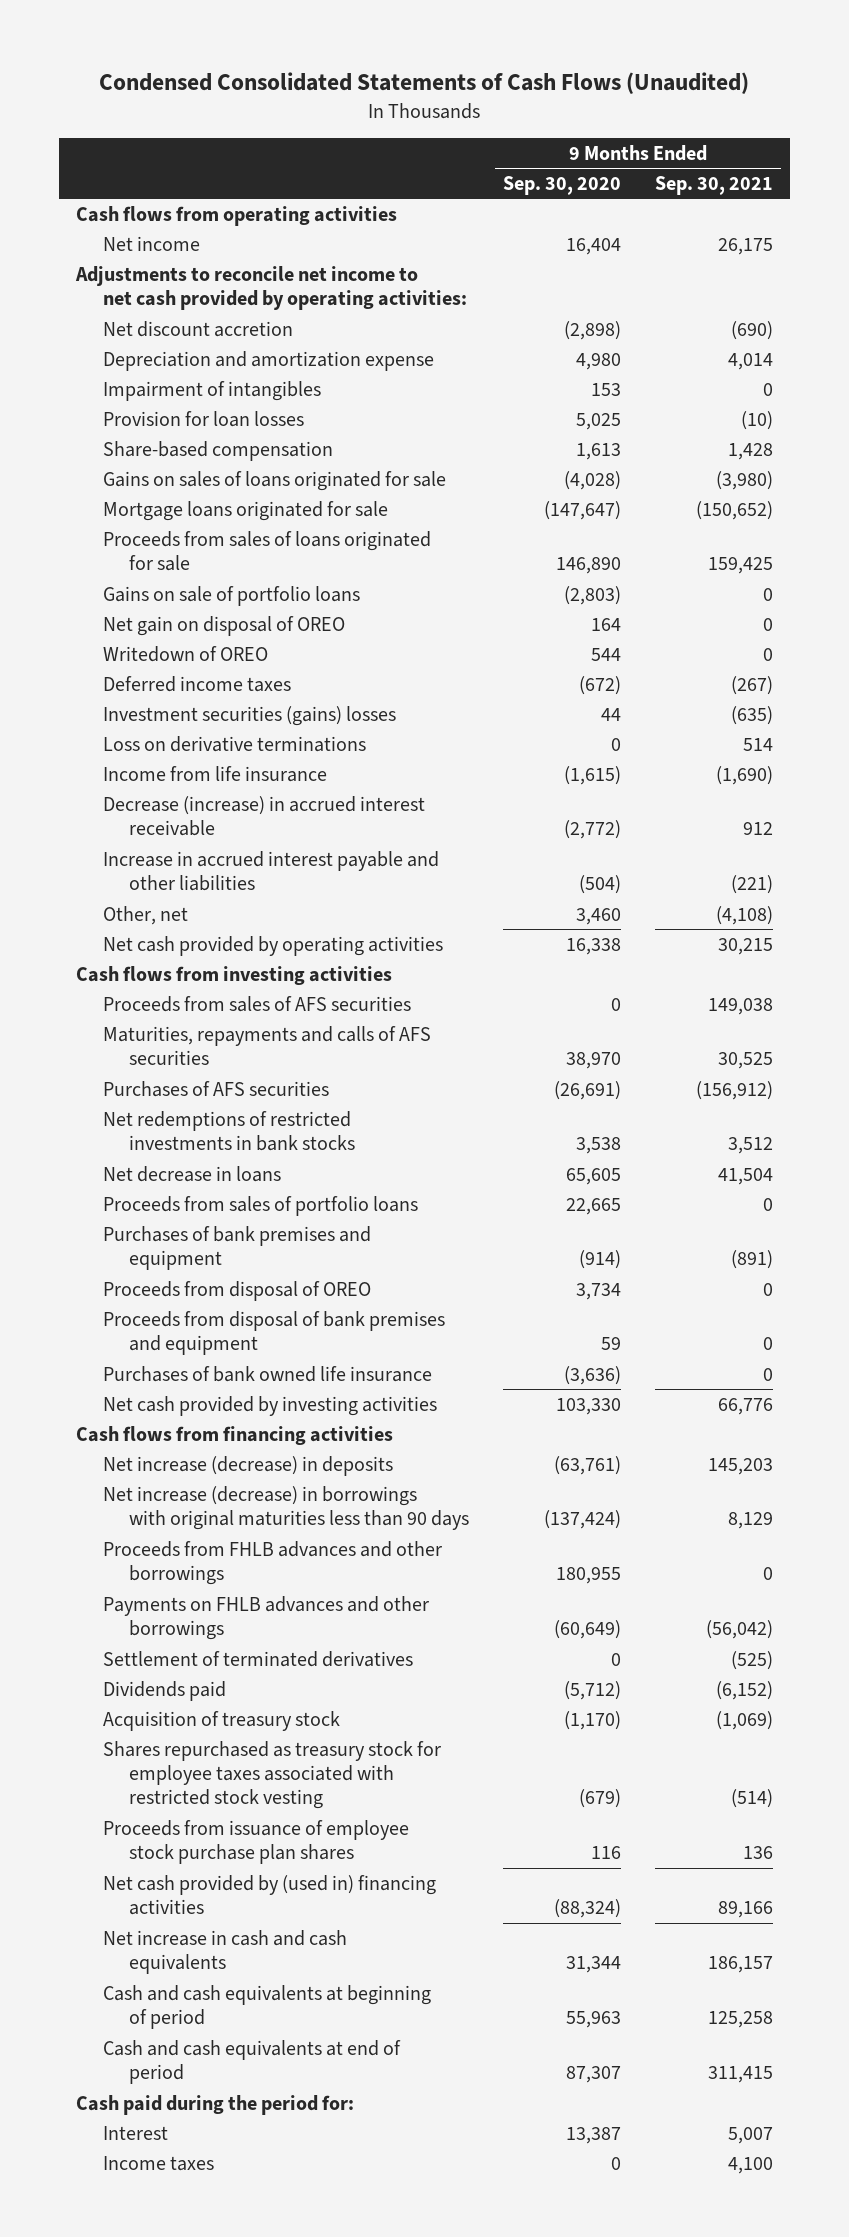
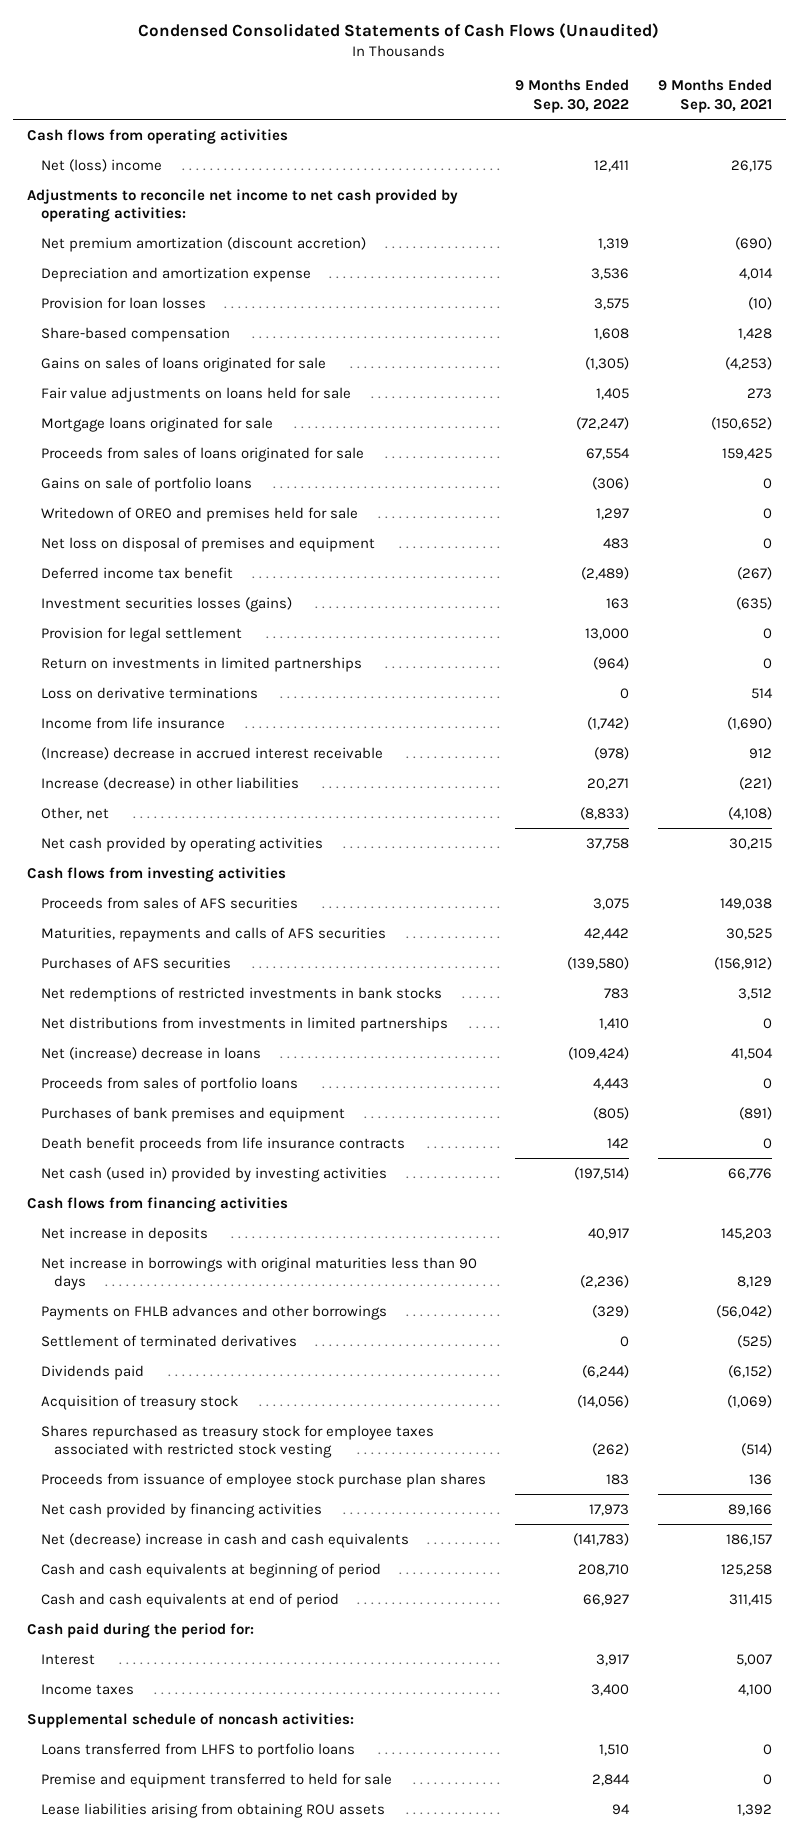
- | 9 Months Ended Sep. 30, 2020 | 9 Months Ended Sep. 30, 2021
+ | 9 Months Ended Sep. 30, 2022 | 9 Months Ended Sep. 30, 2021
- Net income | 16,404 | 26,175
+ Net (loss) income | 12,411 | 26,175
- Net discount accretion | (2,898) | (690)
+ Net premium amortization (discount accretion) | 1,319 | (690)
- Impairment of intangibles | 153 | 0
- Gains on sales of loans originated for sale | (4,028) | (3,980)
+ Gains on sales of loans originated for sale | (1,305) | (4,253)
+ Fair value adjustments on loans held for sale | 1,405 | 273
- Net gain on disposal of OREO | 164 | 0
- Writedown of OREO | 544 | 0
- Deferred income taxes | (672) | (267)
- Investment securities (gains) losses | 44 | (635)
+ Writedown of OREO and premises held for sale | 1,297 | 0
+ Net loss on disposal of premises and equipment | 483 | 0
+ Deferred income tax benefit | (2,489) | (267)
+ Investment securities losses (gains) | 163 | (635)
+ Provision for legal settlement | 13,000 | 0
+ Return on investments in limited partnerships | (964) | 0
- Decrease (increase) in accrued interest receivable | (2,772) | 912
- Increase in accrued interest payable and other liabilities | (504) | (221)
+ (Increase) decrease in accrued interest receivable | (978) | 912
+ Increase (decrease) in other liabilities | 20,271 | (221)
- Net decrease in loans | 65,605 | 41,504
+ Net distributions from investments in limited partnerships | 1,410 | 0
+ Net (increase) decrease in loans | (109,424) | 41,504
- Proceeds from disposal of OREO | 3,734 | 0
- Proceeds from disposal of bank premises and equipment | 59 | 0
- Purchases of bank owned life insurance | (3,636) | 0
- Net cash provided by investing activities | 103,330 | 66,776
+ Death benefit proceeds from life insurance contracts | 142 | 0
+ Net cash (used in) provided by investing activities | (197,514) | 66,776
- Net increase (decrease) in deposits | (63,761) | 145,203
- Net increase (decrease) in borrowings with original maturities less than 90 days | (137,424) | 8,129
- Proceeds from FHLB advances and other borrowings | 180,955 | 0
+ Net increase in deposits | 40,917 | 145,203
+ Net increase in borrowings with original maturities less than 90 days | (2,236) | 8,129
- Net cash provided by (used in) financing activities | (88,324) | 89,166
- Net increase in cash and cash equivalents | 31,344 | 186,157
+ Net cash provided by financing activities | 17,973 | 89,166
+ Net (decrease) increase in cash and cash equivalents | (141,783) | 186,157
+ Supplemental schedule of noncash activities:
+ Loans transferred from LHFS to portfolio loans | 1,510 | 0
+ Premise and equipment transferred to held for sale | 2,844 | 0
+ Lease liabilities arising from obtaining ROU assets | 94 | 1,392

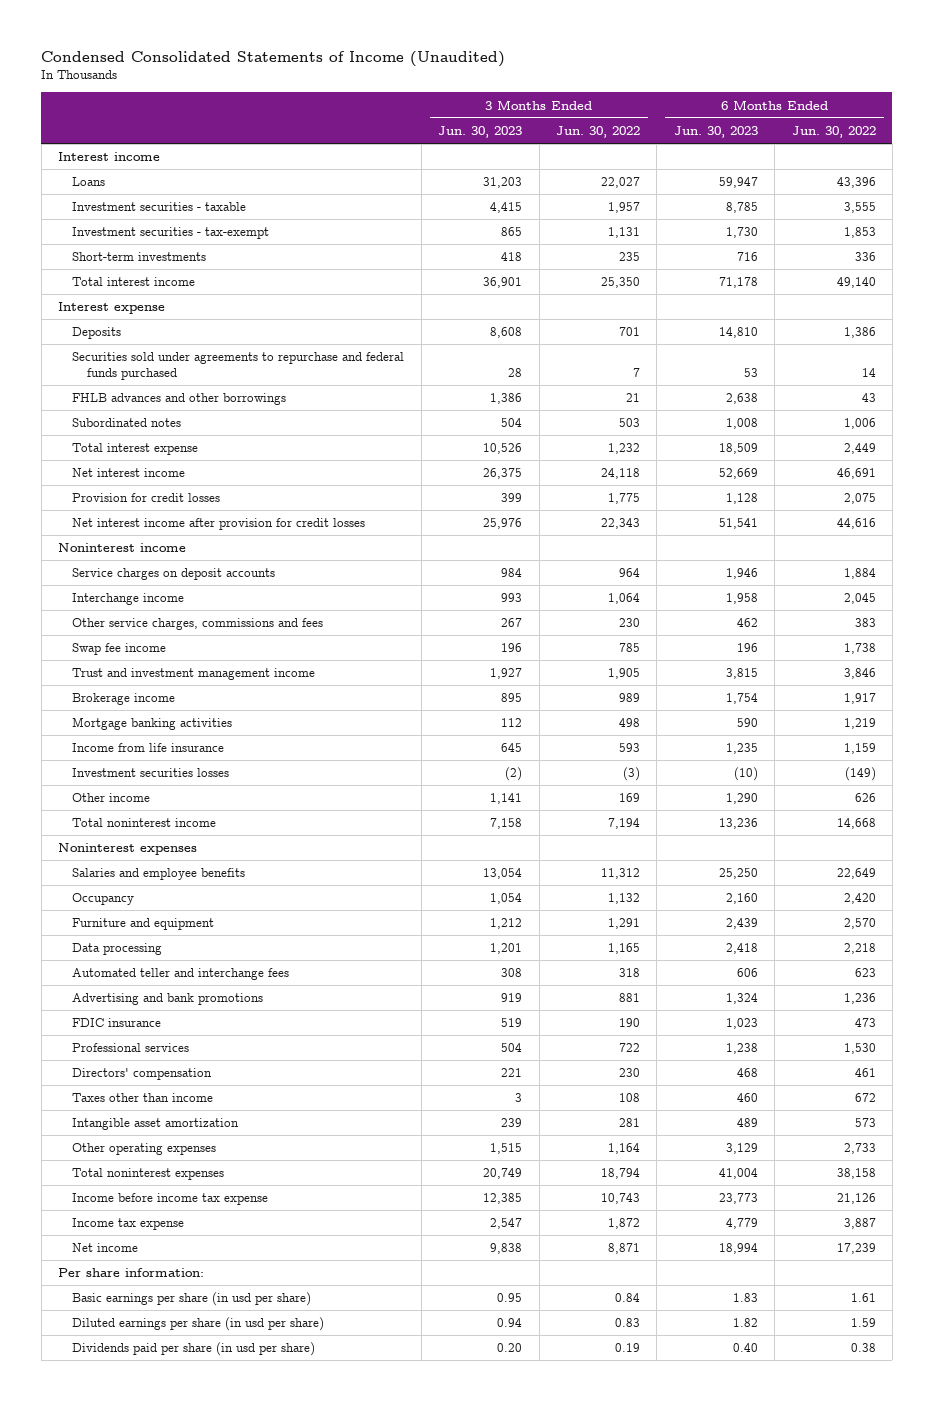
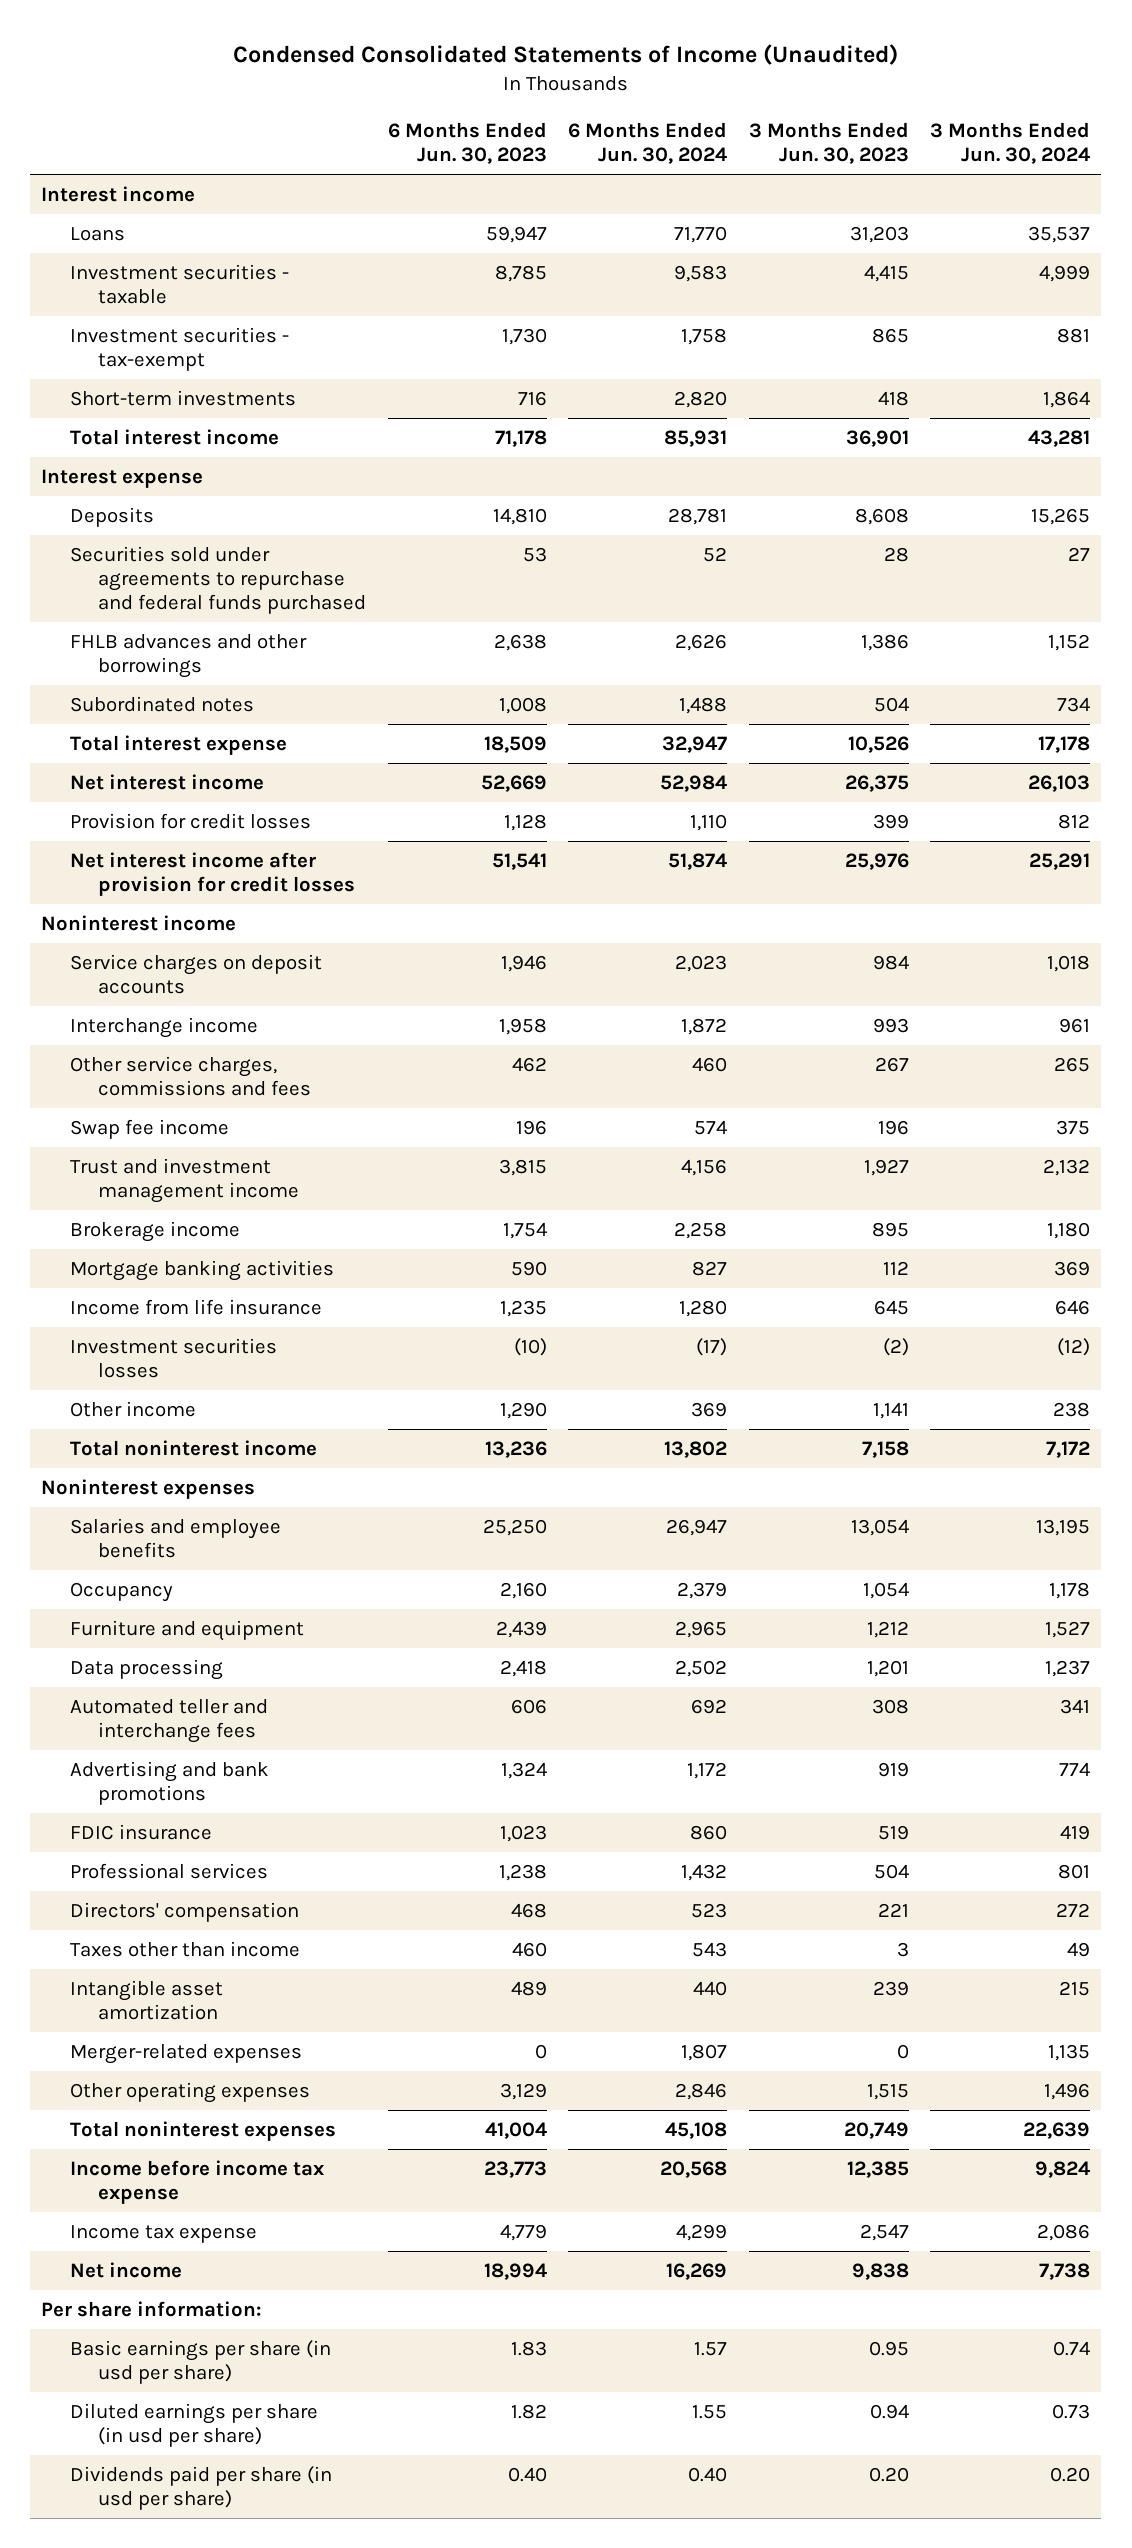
- | 3 Months Ended Jun. 30, 2023 | 3 Months Ended Jun. 30, 2022 | 6 Months Ended Jun. 30, 2023 | 6 Months Ended Jun. 30, 2022
+ | 6 Months Ended Jun. 30, 2023 | 6 Months Ended Jun. 30, 2024 | 3 Months Ended Jun. 30, 2023 | 3 Months Ended Jun. 30, 2024
+ Merger-related expenses | 0 | 1,807 | 0 | 1,135

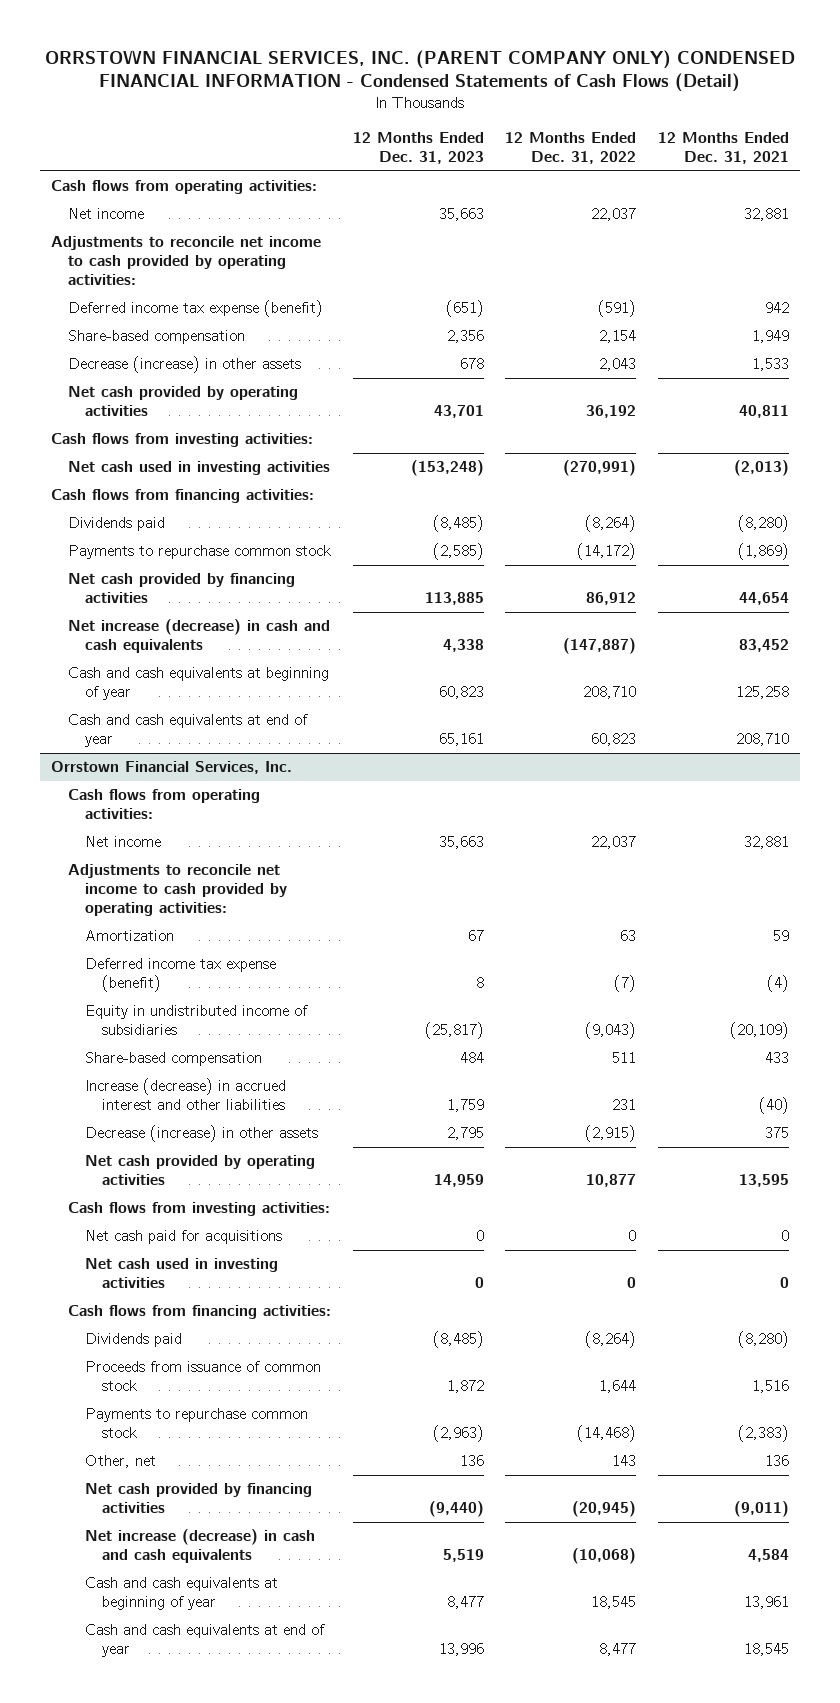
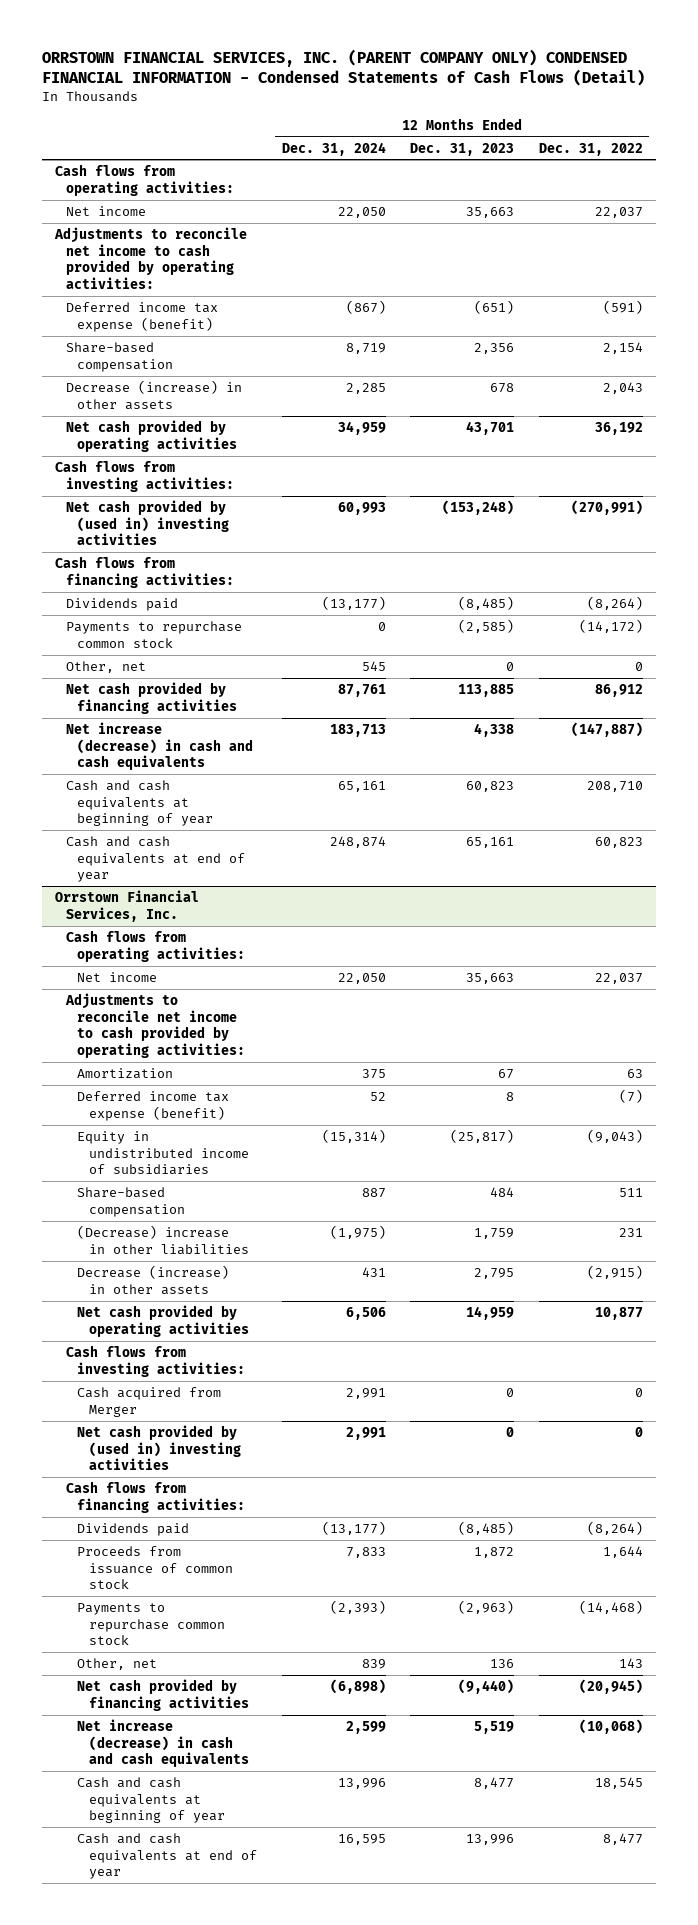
- | 12 Months Ended Dec. 31, 2023 | 12 Months Ended Dec. 31, 2022 | 12 Months Ended Dec. 31, 2021
+ | 12 Months Ended Dec. 31, 2024 | 12 Months Ended Dec. 31, 2023 | 12 Months Ended Dec. 31, 2022
- Net cash used in investing activities | (153,248) | (270,991) | (2,013)
+ Net cash provided by (used in) investing activities | 60,993 | (153,248) | (270,991)
+ Other, net | 545 | 0 | 0
@ Orrstown Financial Services, Inc.
- Increase (decrease) in accrued interest and other liabilities | 1,759 | 231 | (40)
+ (Decrease) increase in other liabilities | (1,975) | 1,759 | 231
- Net cash paid for acquisitions | 0 | 0 | 0
- Net cash used in investing activities | 0 | 0 | 0
+ Cash acquired from Merger | 2,991 | 0 | 0
+ Net cash provided by (used in) investing activities | 2,991 | 0 | 0

